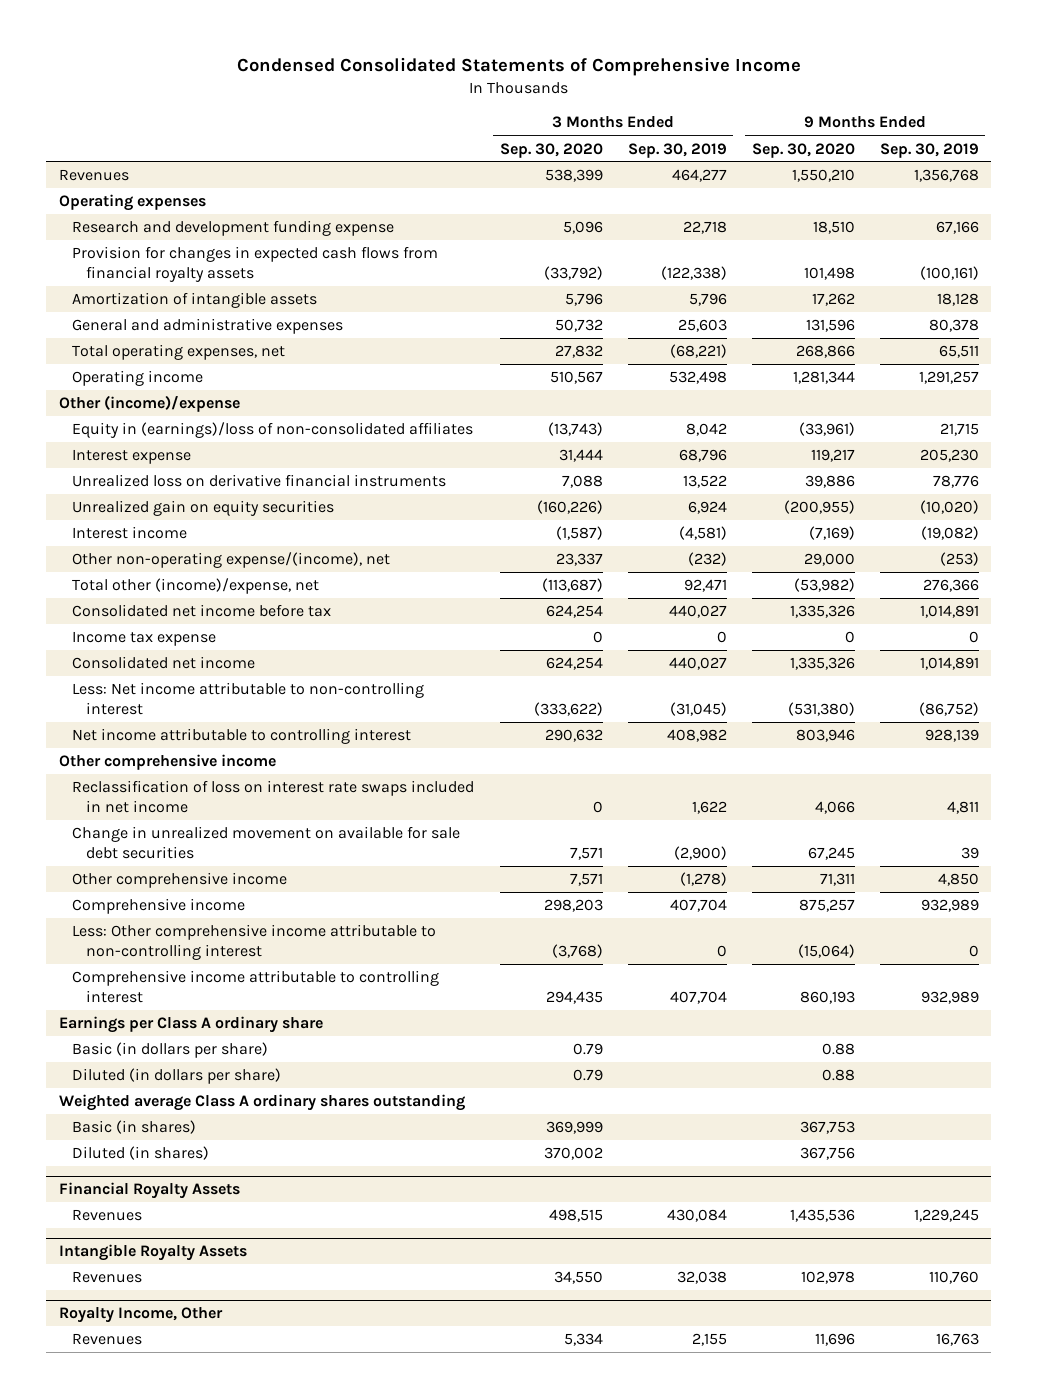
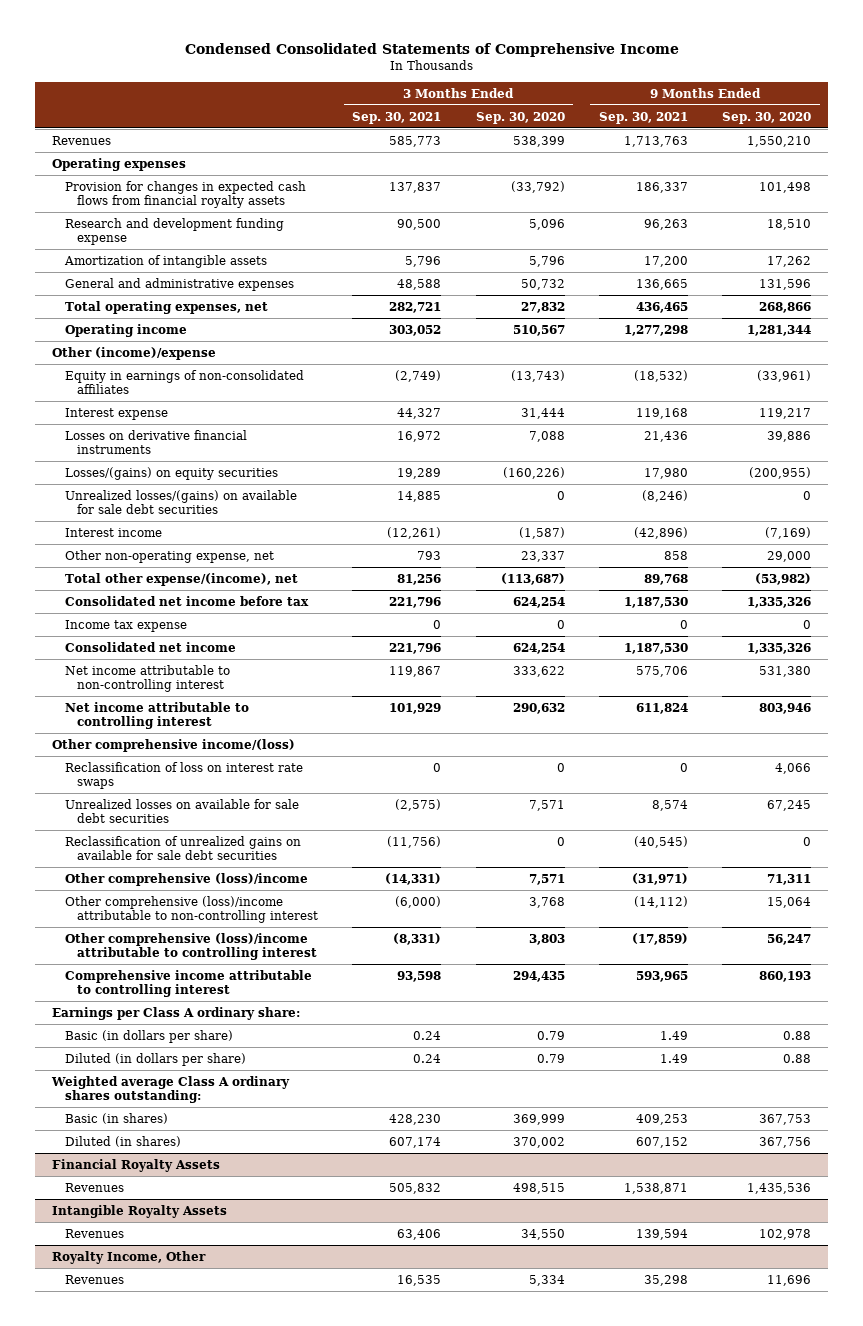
- | 3 Months Ended Sep. 30, 2020 | 3 Months Ended Sep. 30, 2019 | 9 Months Ended Sep. 30, 2020 | 9 Months Ended Sep. 30, 2019
+ | 3 Months Ended Sep. 30, 2021 | 3 Months Ended Sep. 30, 2020 | 9 Months Ended Sep. 30, 2021 | 9 Months Ended Sep. 30, 2020
moved down: Research and development funding expense | 90,500 | 5,096 | 96,263 | 18,510
- Equity in (earnings)/loss of non-consolidated affiliates | (13,743) | 8,042 | (33,961) | 21,715
+ Equity in earnings of non-consolidated affiliates | (2,749) | (13,743) | (18,532) | (33,961)
- Unrealized loss on derivative financial instruments | 7,088 | 13,522 | 39,886 | 78,776
- Unrealized gain on equity securities | (160,226) | 6,924 | (200,955) | (10,020)
+ Losses on derivative financial instruments | 16,972 | 7,088 | 21,436 | 39,886
+ Losses/(gains) on equity securities | 19,289 | (160,226) | 17,980 | (200,955)
+ Unrealized losses/(gains) on available for sale debt securities | 14,885 | 0 | (8,246) | 0
- Other non-operating expense/(income), net | 23,337 | (232) | 29,000 | (253)
- Total other (income)/expense, net | (113,687) | 92,471 | (53,982) | 276,366
+ Other non-operating expense, net | 793 | 23,337 | 858 | 29,000
+ Total other expense/(income), net | 81,256 | (113,687) | 89,768 | (53,982)
- Less: Net income attributable to non-controlling interest | (333,622) | (31,045) | (531,380) | (86,752)
+ Net income attributable to non-controlling interest | 119,867 | 333,622 | 575,706 | 531,380
- Other comprehensive income
- Reclassification of loss on interest rate swaps included in net income | 0 | 1,622 | 4,066 | 4,811
- Change in unrealized movement on available for sale debt securities | 7,571 | (2,900) | 67,245 | 39
- Other comprehensive income | 7,571 | (1,278) | 71,311 | 4,850
- Comprehensive income | 298,203 | 407,704 | 875,257 | 932,989
- Less: Other comprehensive income attributable to non-controlling interest | (3,768) | 0 | (15,064) | 0
+ Other comprehensive income/(loss)
+ Reclassification of loss on interest rate swaps | 0 | 0 | 0 | 4,066
+ Unrealized losses on available for sale debt securities | (2,575) | 7,571 | 8,574 | 67,245
+ Reclassification of unrealized gains on available for sale debt securities | (11,756) | 0 | (40,545) | 0
+ Other comprehensive (loss)/income | (14,331) | 7,571 | (31,971) | 71,311
+ Other comprehensive (loss)/income attributable to non-controlling interest | (6,000) | 3,768 | (14,112) | 15,064
+ Other comprehensive (loss)/income attributable to controlling interest | (8,331) | 3,803 | (17,859) | 56,247
- Earnings per Class A ordinary share
+ Earnings per Class A ordinary share:
- Weighted average Class A ordinary shares outstanding
+ Weighted average Class A ordinary shares outstanding:

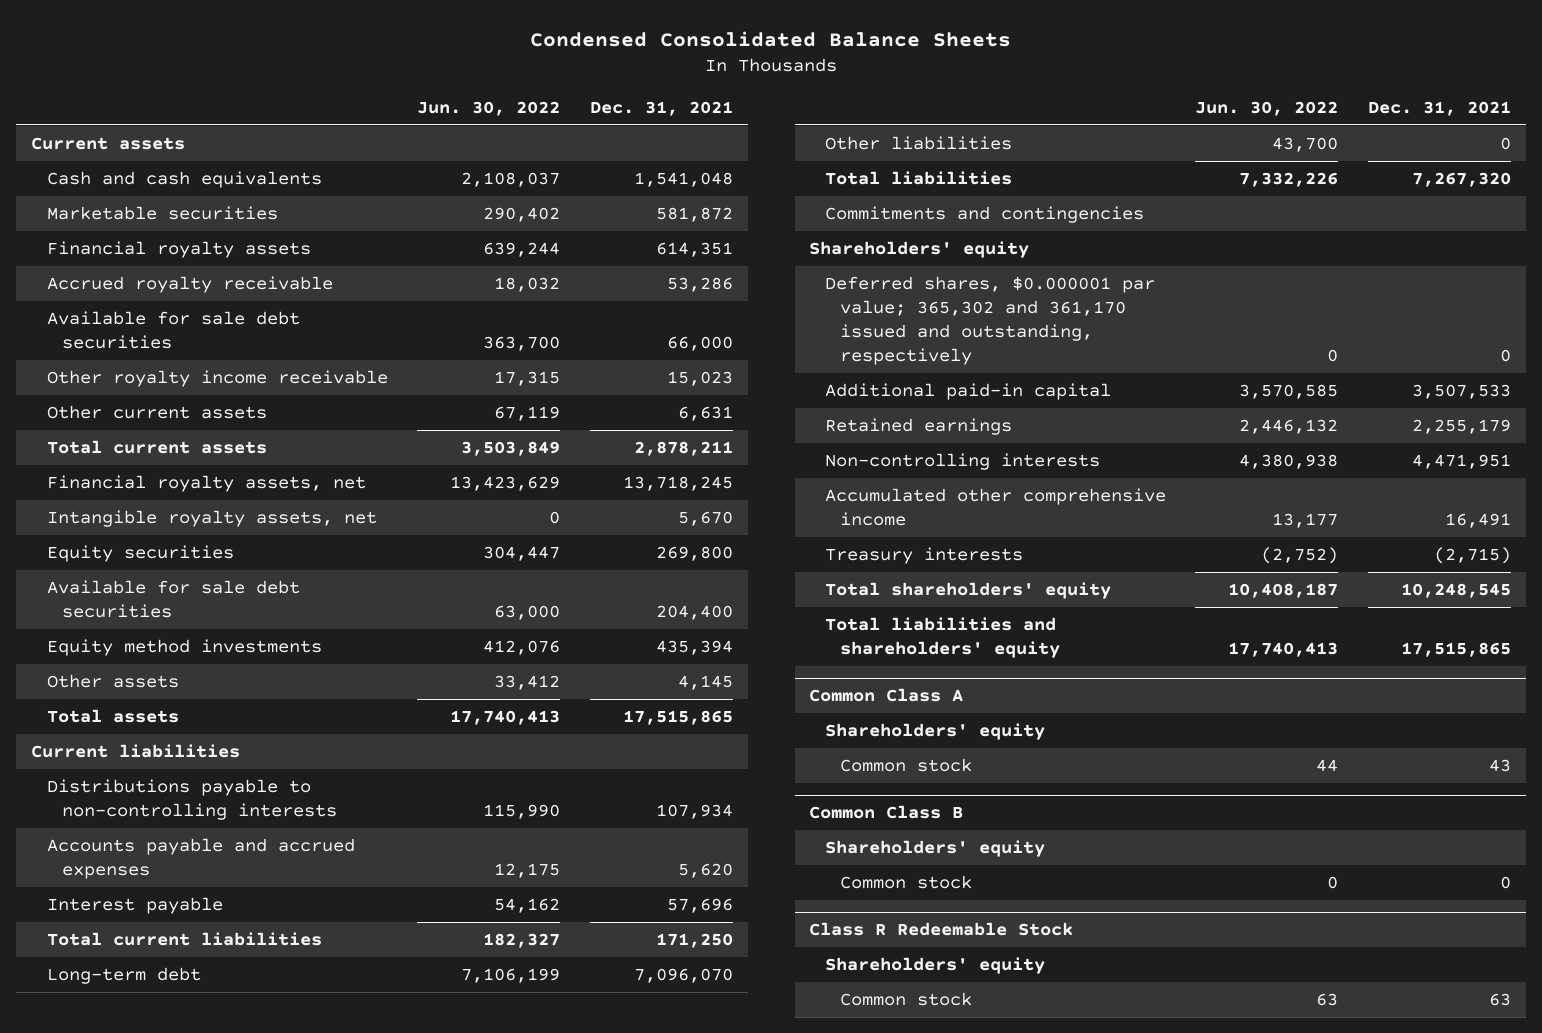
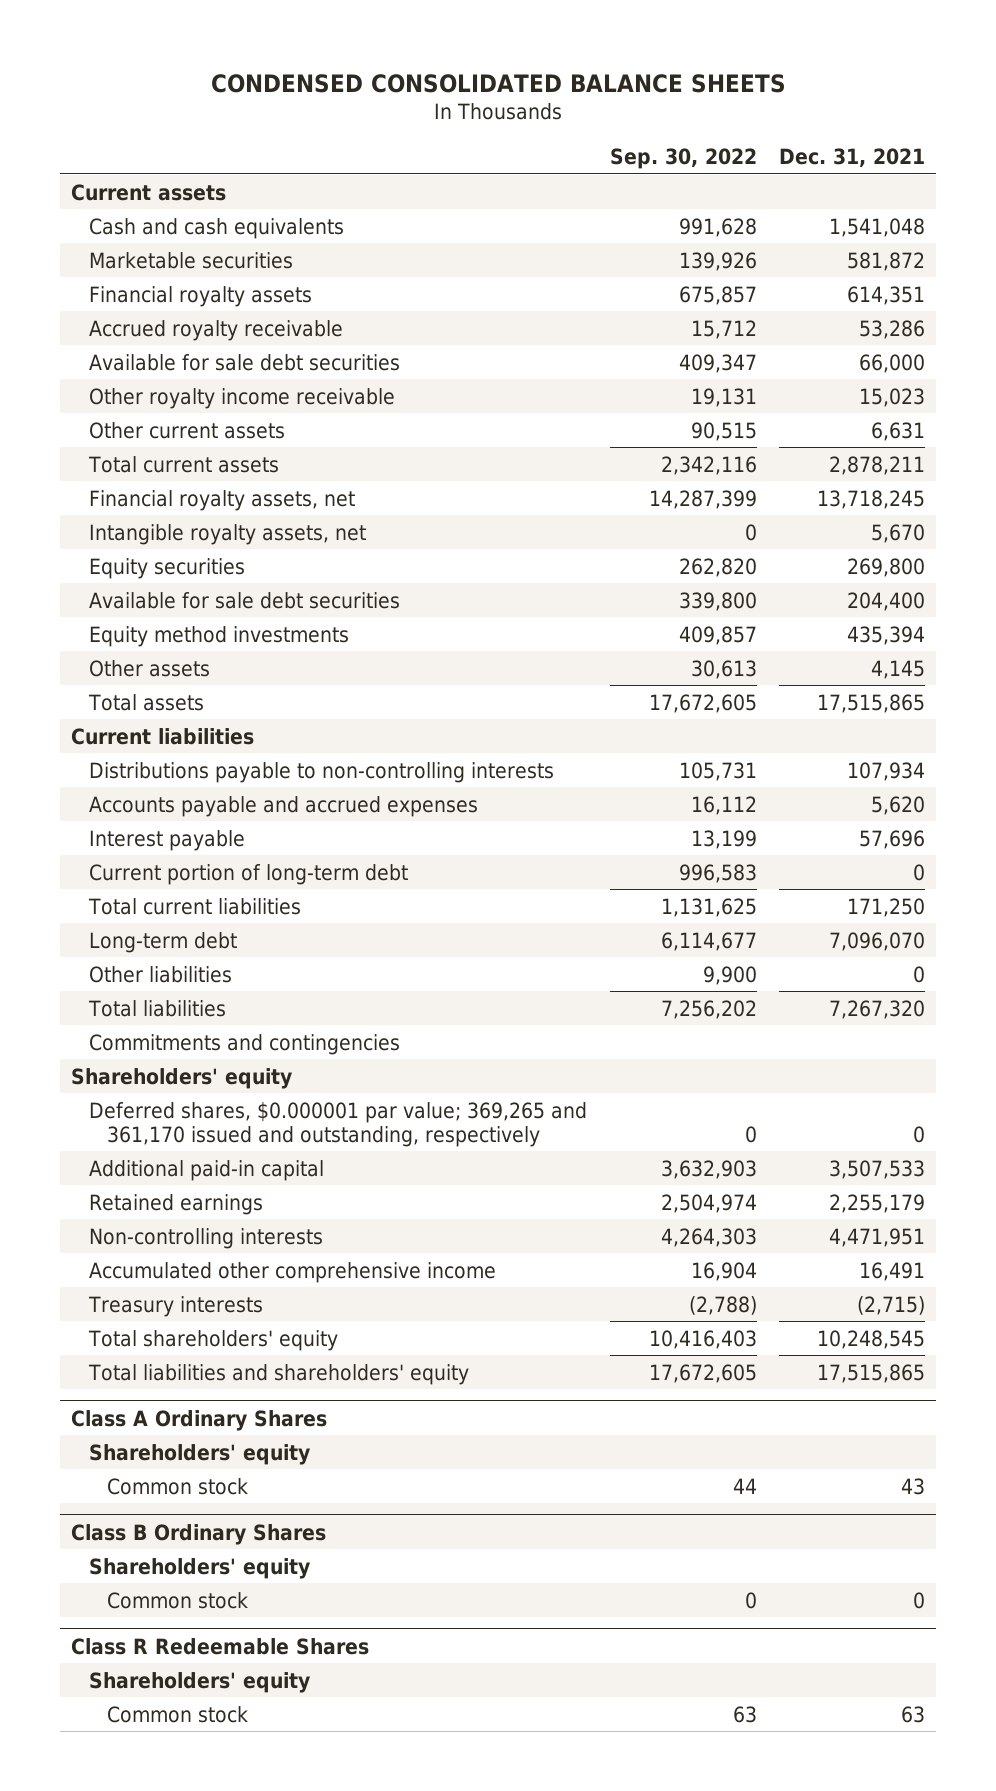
- Condensed Consolidated Balance Sheets
+ CONDENSED CONSOLIDATED BALANCE SHEETS
- | Jun. 30, 2022 | Dec. 31, 2021
+ | Sep. 30, 2022 | Dec. 31, 2021
+ Current portion of long-term debt | 996,583 | 0
- Deferred shares, $0.000001 par value; 365,302 and 361,170 issued and outstanding, respectively | 0 | 0
+ Deferred shares, $0.000001 par value; 369,265 and 361,170 issued and outstanding, respectively | 0 | 0
- Common Class A
+ Class A Ordinary Shares
- Common Class B
+ Class B Ordinary Shares
- Class R Redeemable Stock
+ Class R Redeemable Shares

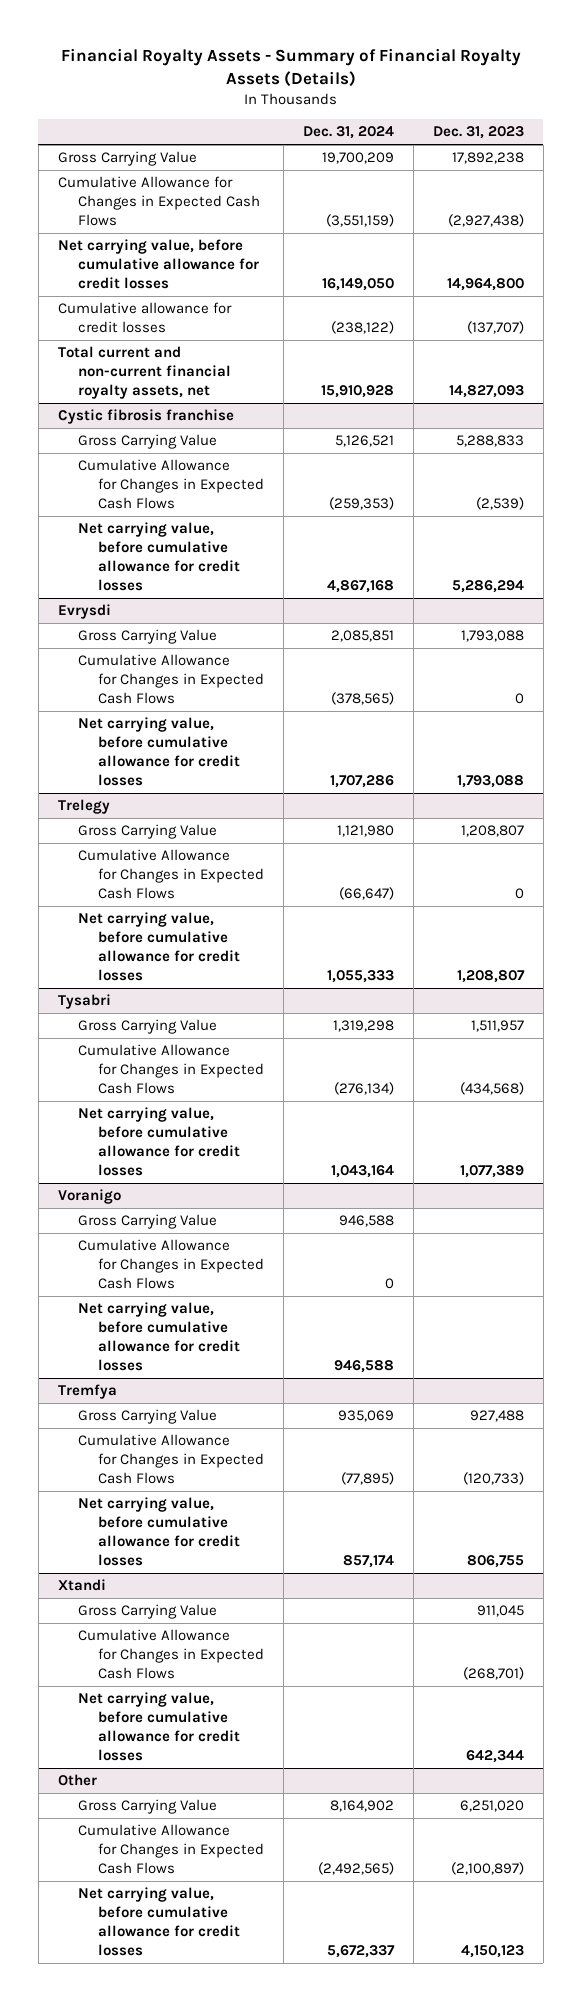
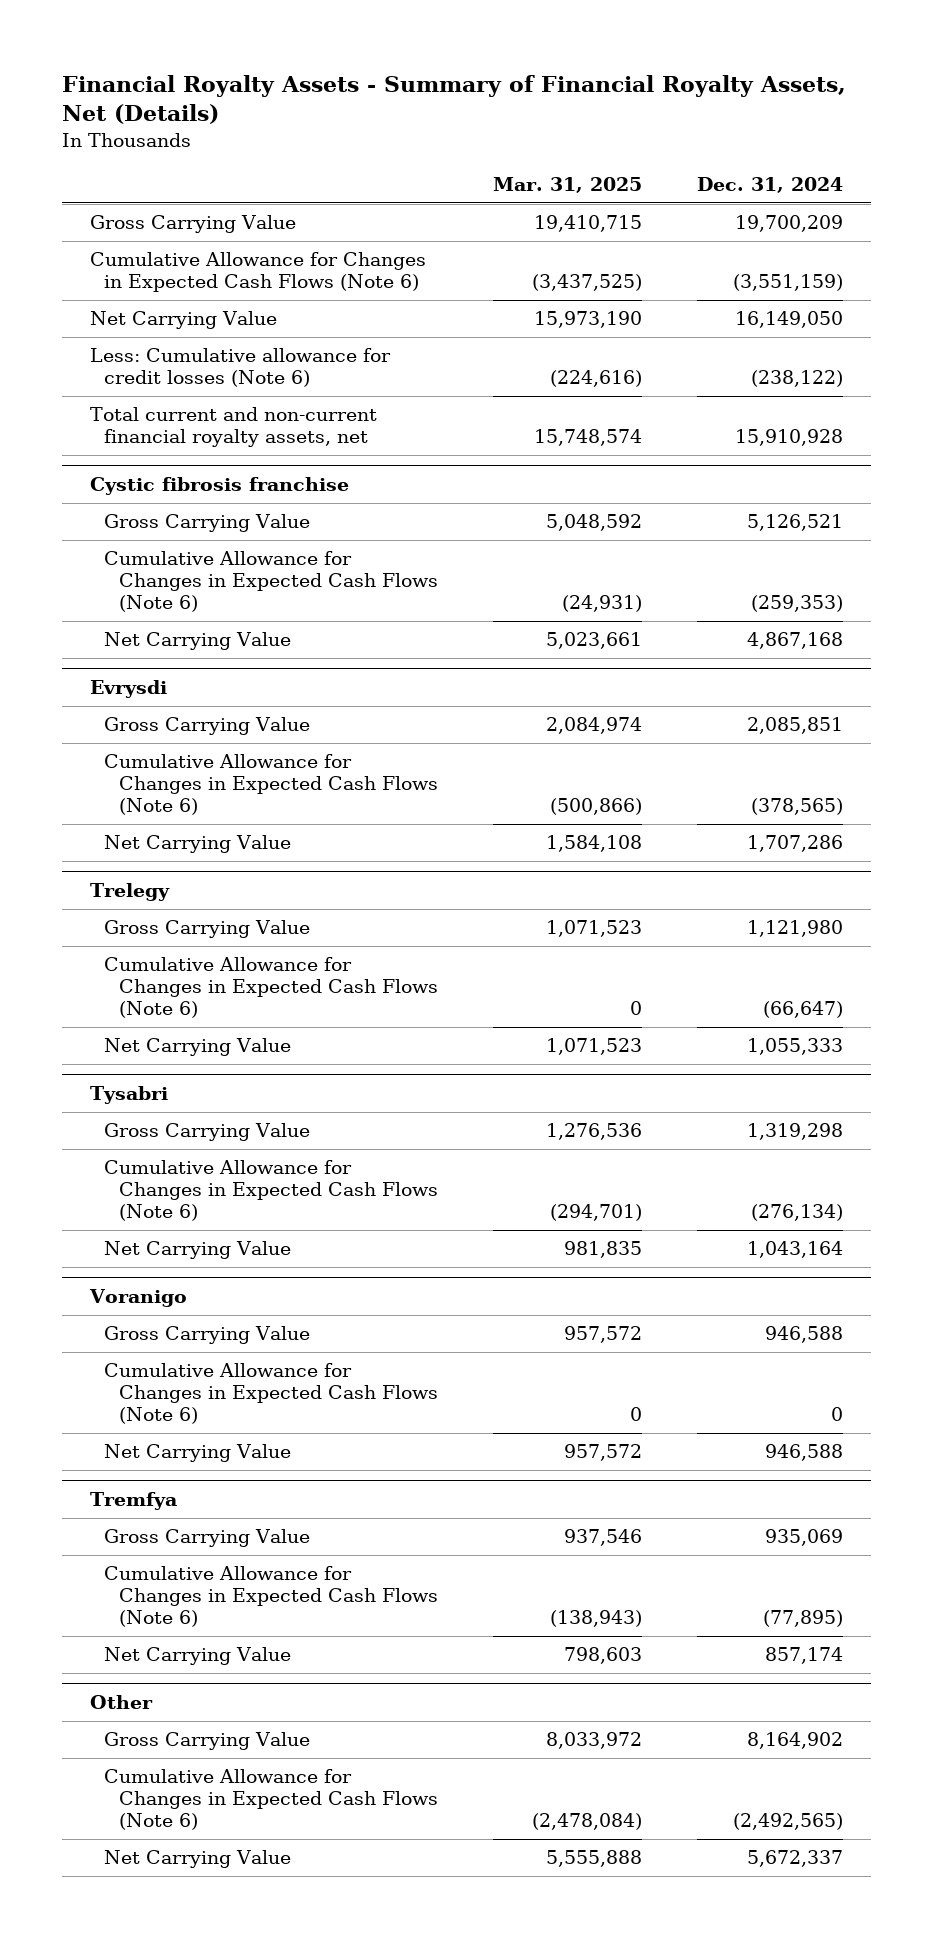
- Financial Royalty Assets - Summary of Financial Royalty Assets (Details)
+ Financial Royalty Assets - Summary of Financial Royalty Assets, Net (Details)
- | Dec. 31, 2024 | Dec. 31, 2023
+ | Mar. 31, 2025 | Dec. 31, 2024
- Cumulative Allowance for Changes in Expected Cash Flows | (3,551,159) | (2,927,438)
- Net carrying value, before cumulative allowance for credit losses | 16,149,050 | 14,964,800
- Cumulative allowance for credit losses | (238,122) | (137,707)
+ Cumulative Allowance for Changes in Expected Cash Flows (Note 6) | (3,437,525) | (3,551,159)
+ Net Carrying Value | 15,973,190 | 16,149,050
+ Less: Cumulative allowance for credit losses (Note 6) | (224,616) | (238,122)
@ Cystic fibrosis franchise
- Cumulative Allowance for Changes in Expected Cash Flows | (259,353) | (2,539)
- Net carrying value, before cumulative allowance for credit losses | 4,867,168 | 5,286,294
+ Cumulative Allowance for Changes in Expected Cash Flows (Note 6) | (24,931) | (259,353)
+ Net Carrying Value | 5,023,661 | 4,867,168
@ Evrysdi
- Cumulative Allowance for Changes in Expected Cash Flows | (378,565) | 0
- Net carrying value, before cumulative allowance for credit losses | 1,707,286 | 1,793,088
+ Cumulative Allowance for Changes in Expected Cash Flows (Note 6) | (500,866) | (378,565)
+ Net Carrying Value | 1,584,108 | 1,707,286
@ Trelegy
- Cumulative Allowance for Changes in Expected Cash Flows | (66,647) | 0
- Net carrying value, before cumulative allowance for credit losses | 1,055,333 | 1,208,807
+ Cumulative Allowance for Changes in Expected Cash Flows (Note 6) | 0 | (66,647)
+ Net Carrying Value | 1,071,523 | 1,055,333
@ Tysabri
- Cumulative Allowance for Changes in Expected Cash Flows | (276,134) | (434,568)
- Net carrying value, before cumulative allowance for credit losses | 1,043,164 | 1,077,389
+ Cumulative Allowance for Changes in Expected Cash Flows (Note 6) | (294,701) | (276,134)
+ Net Carrying Value | 981,835 | 1,043,164
@ Voranigo
- Cumulative Allowance for Changes in Expected Cash Flows | 0 |
- Net carrying value, before cumulative allowance for credit losses | 946,588 |
+ Cumulative Allowance for Changes in Expected Cash Flows (Note 6) | 0 | 0
+ Net Carrying Value | 957,572 | 946,588
@ Tremfya
- Cumulative Allowance for Changes in Expected Cash Flows | (77,895) | (120,733)
- Net carrying value, before cumulative allowance for credit losses | 857,174 | 806,755
- Xtandi
- Gross Carrying Value | | 911,045
- Cumulative Allowance for Changes in Expected Cash Flows | | (268,701)
- Net carrying value, before cumulative allowance for credit losses | | 642,344
@ Tremfya
+ Cumulative Allowance for Changes in Expected Cash Flows (Note 6) | (138,943) | (77,895)
+ Net Carrying Value | 798,603 | 857,174
@ Other
- Cumulative Allowance for Changes in Expected Cash Flows | (2,492,565) | (2,100,897)
- Net carrying value, before cumulative allowance for credit losses | 5,672,337 | 4,150,123
+ Cumulative Allowance for Changes in Expected Cash Flows (Note 6) | (2,478,084) | (2,492,565)
+ Net Carrying Value | 5,555,888 | 5,672,337

